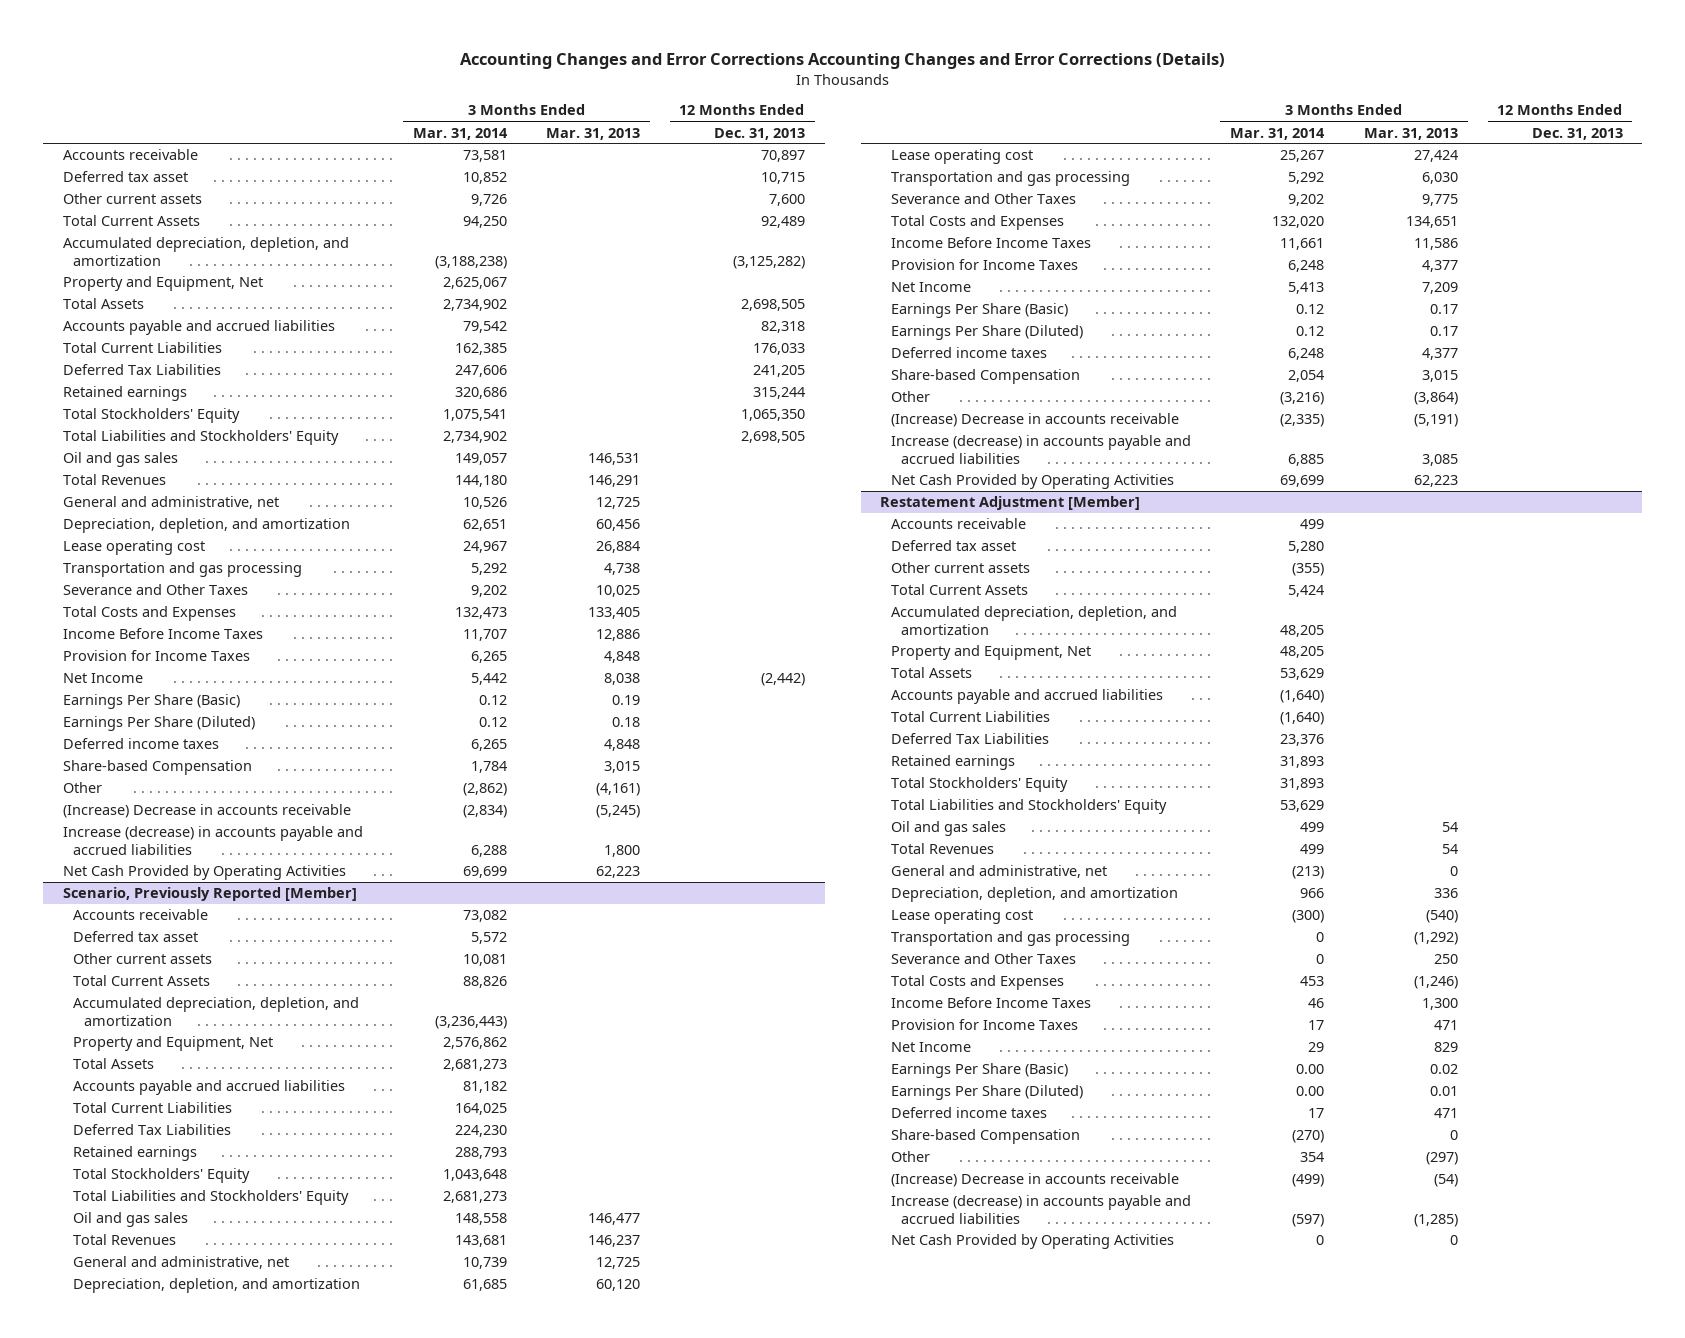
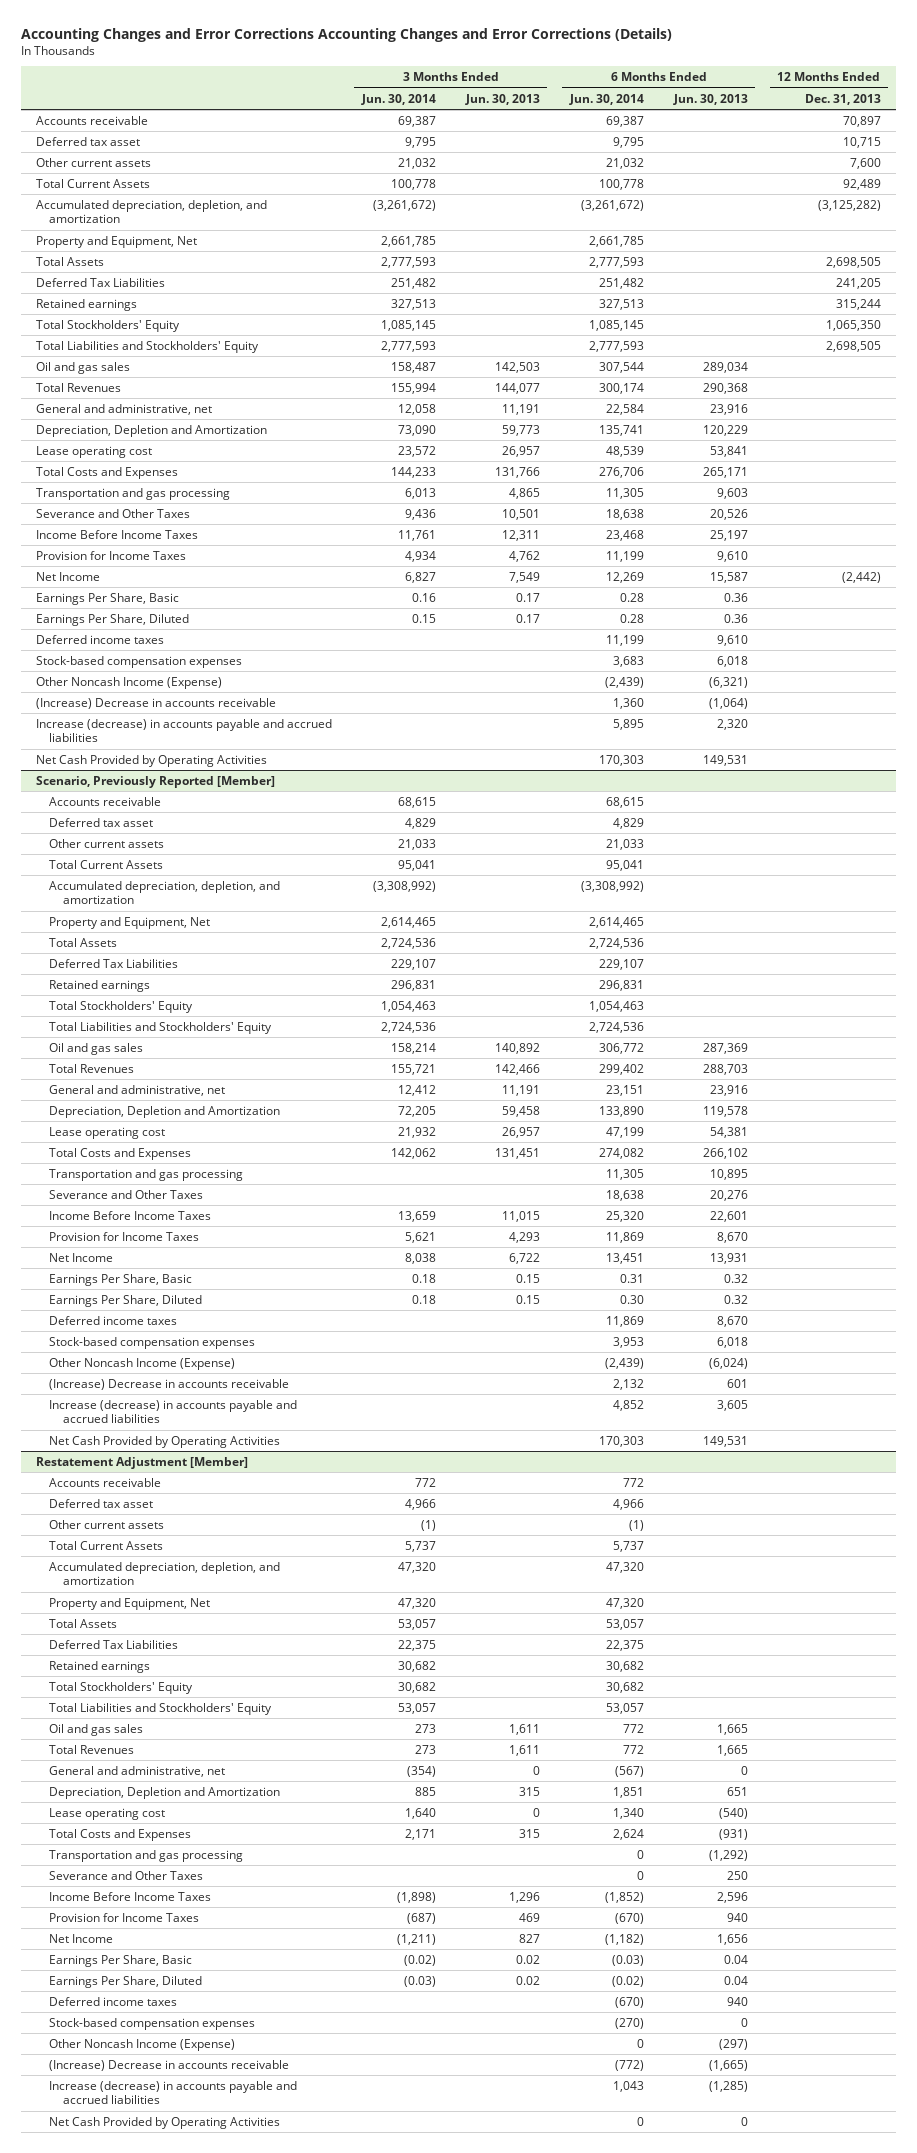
- | 3 Months Ended Mar. 31, 2014 | 3 Months Ended Mar. 31, 2013 | 12 Months Ended Dec. 31, 2013
+ | 3 Months Ended Jun. 30, 2014 | 3 Months Ended Jun. 30, 2013 | 6 Months Ended Jun. 30, 2014 | 6 Months Ended Jun. 30, 2013 | 12 Months Ended Dec. 31, 2013
- Accounts payable and accrued liabilities | 79,542 | | 82,318
- Total Current Liabilities | 162,385 | | 176,033
- Depreciation, depletion, and amortization | 62,651 | 60,456 |
+ Depreciation, Depletion and Amortization | 73,090 | 59,773 | 135,741 | 120,229 |
moved up: Total Costs and Expenses | 144,233 | 131,766 | 276,706 | 265,171 |
- Earnings Per Share (Basic) | 0.12 | 0.19 |
- Earnings Per Share (Diluted) | 0.12 | 0.18 |
+ Earnings Per Share, Basic | 0.16 | 0.17 | 0.28 | 0.36 |
+ Earnings Per Share, Diluted | 0.15 | 0.17 | 0.28 | 0.36 |
- Share-based Compensation | 1,784 | 3,015 |
- Other | (2,862) | (4,161) |
+ Stock-based compensation expenses | | | 3,683 | 6,018 |
+ Other Noncash Income (Expense) | | | (2,439) | (6,321) |
@ Scenario, Previously Reported [Member]
- Accounts payable and accrued liabilities | 81,182 | |
- Total Current Liabilities | 164,025 | |
- Depreciation, depletion, and amortization | 61,685 | 60,120 |
+ Depreciation, Depletion and Amortization | 72,205 | 59,458 | 133,890 | 119,578 |
moved up: Total Costs and Expenses | 142,062 | 131,451 | 274,082 | 266,102 |
- Earnings Per Share (Basic) | 0.12 | 0.17 |
- Earnings Per Share (Diluted) | 0.12 | 0.17 |
+ Earnings Per Share, Basic | 0.18 | 0.15 | 0.31 | 0.32 |
+ Earnings Per Share, Diluted | 0.18 | 0.15 | 0.30 | 0.32 |
- Share-based Compensation | 2,054 | 3,015 |
- Other | (3,216) | (3,864) |
+ Stock-based compensation expenses | | | 3,953 | 6,018 |
+ Other Noncash Income (Expense) | | | (2,439) | (6,024) |
@ Restatement Adjustment [Member]
- Accounts payable and accrued liabilities | (1,640) | |
- Total Current Liabilities | (1,640) | |
- Depreciation, depletion, and amortization | 966 | 336 |
+ Depreciation, Depletion and Amortization | 885 | 315 | 1,851 | 651 |
moved up: Total Costs and Expenses | 2,171 | 315 | 2,624 | (931) |
- Earnings Per Share (Basic) | 0.00 | 0.02 |
- Earnings Per Share (Diluted) | 0.00 | 0.01 |
+ Earnings Per Share, Basic | (0.02) | 0.02 | (0.03) | 0.04 |
+ Earnings Per Share, Diluted | (0.03) | 0.02 | (0.02) | 0.04 |
- Share-based Compensation | (270) | 0 |
- Other | 354 | (297) |
+ Stock-based compensation expenses | | | (270) | 0 |
+ Other Noncash Income (Expense) | | | 0 | (297) |

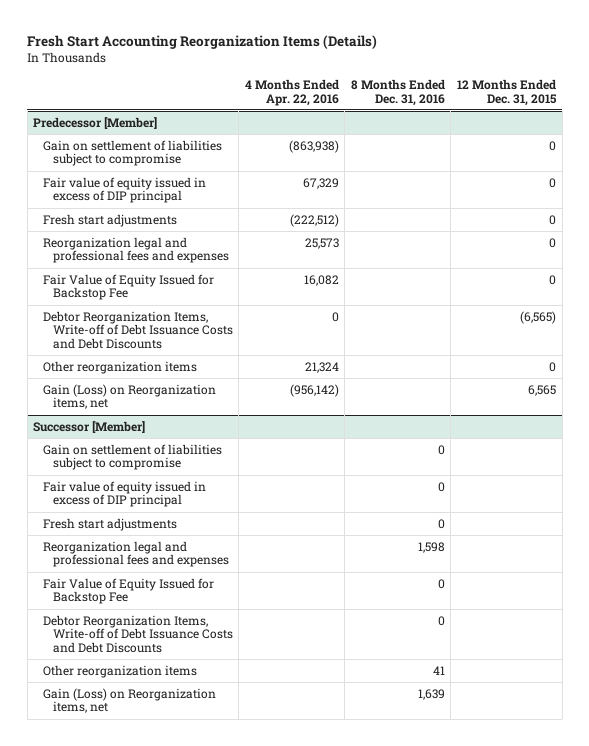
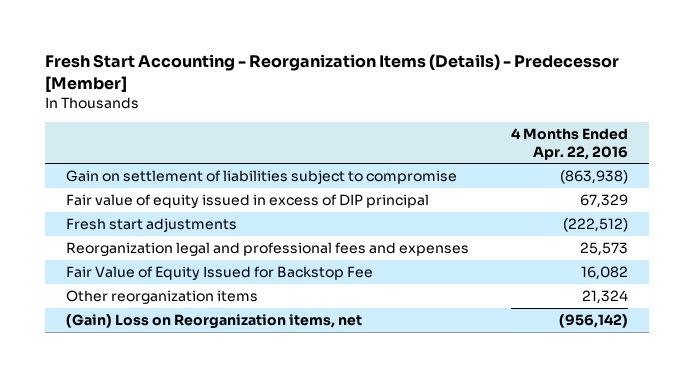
- Fresh Start Accounting Reorganization Items (Details)
+ Fresh Start Accounting - Reorganization Items (Details) - Predecessor [Member]
- | 4 Months Ended Apr. 22, 2016 | 8 Months Ended Dec. 31, 2016 | 12 Months Ended Dec. 31, 2015
+ | 4 Months Ended Apr. 22, 2016
- Predecessor [Member]
- Debtor Reorganization Items, Write-off of Debt Issuance Costs and Debt Discounts | 0 | | (6,565)
- Gain (Loss) on Reorganization items, net | (956,142) | | 6,565
- Successor [Member]
- Gain on settlement of liabilities subject to compromise | | 0 |
- Fair value of equity issued in excess of DIP principal | | 0 |
- Fresh start adjustments | | 0 |
- Reorganization legal and professional fees and expenses | | 1,598 |
- Fair Value of Equity Issued for Backstop Fee | | 0 |
- Debtor Reorganization Items, Write-off of Debt Issuance Costs and Debt Discounts | | 0 |
- Other reorganization items | | 41 |
- Gain (Loss) on Reorganization items, net | | 1,639 |
+ (Gain) Loss on Reorganization items, net | (956,142)

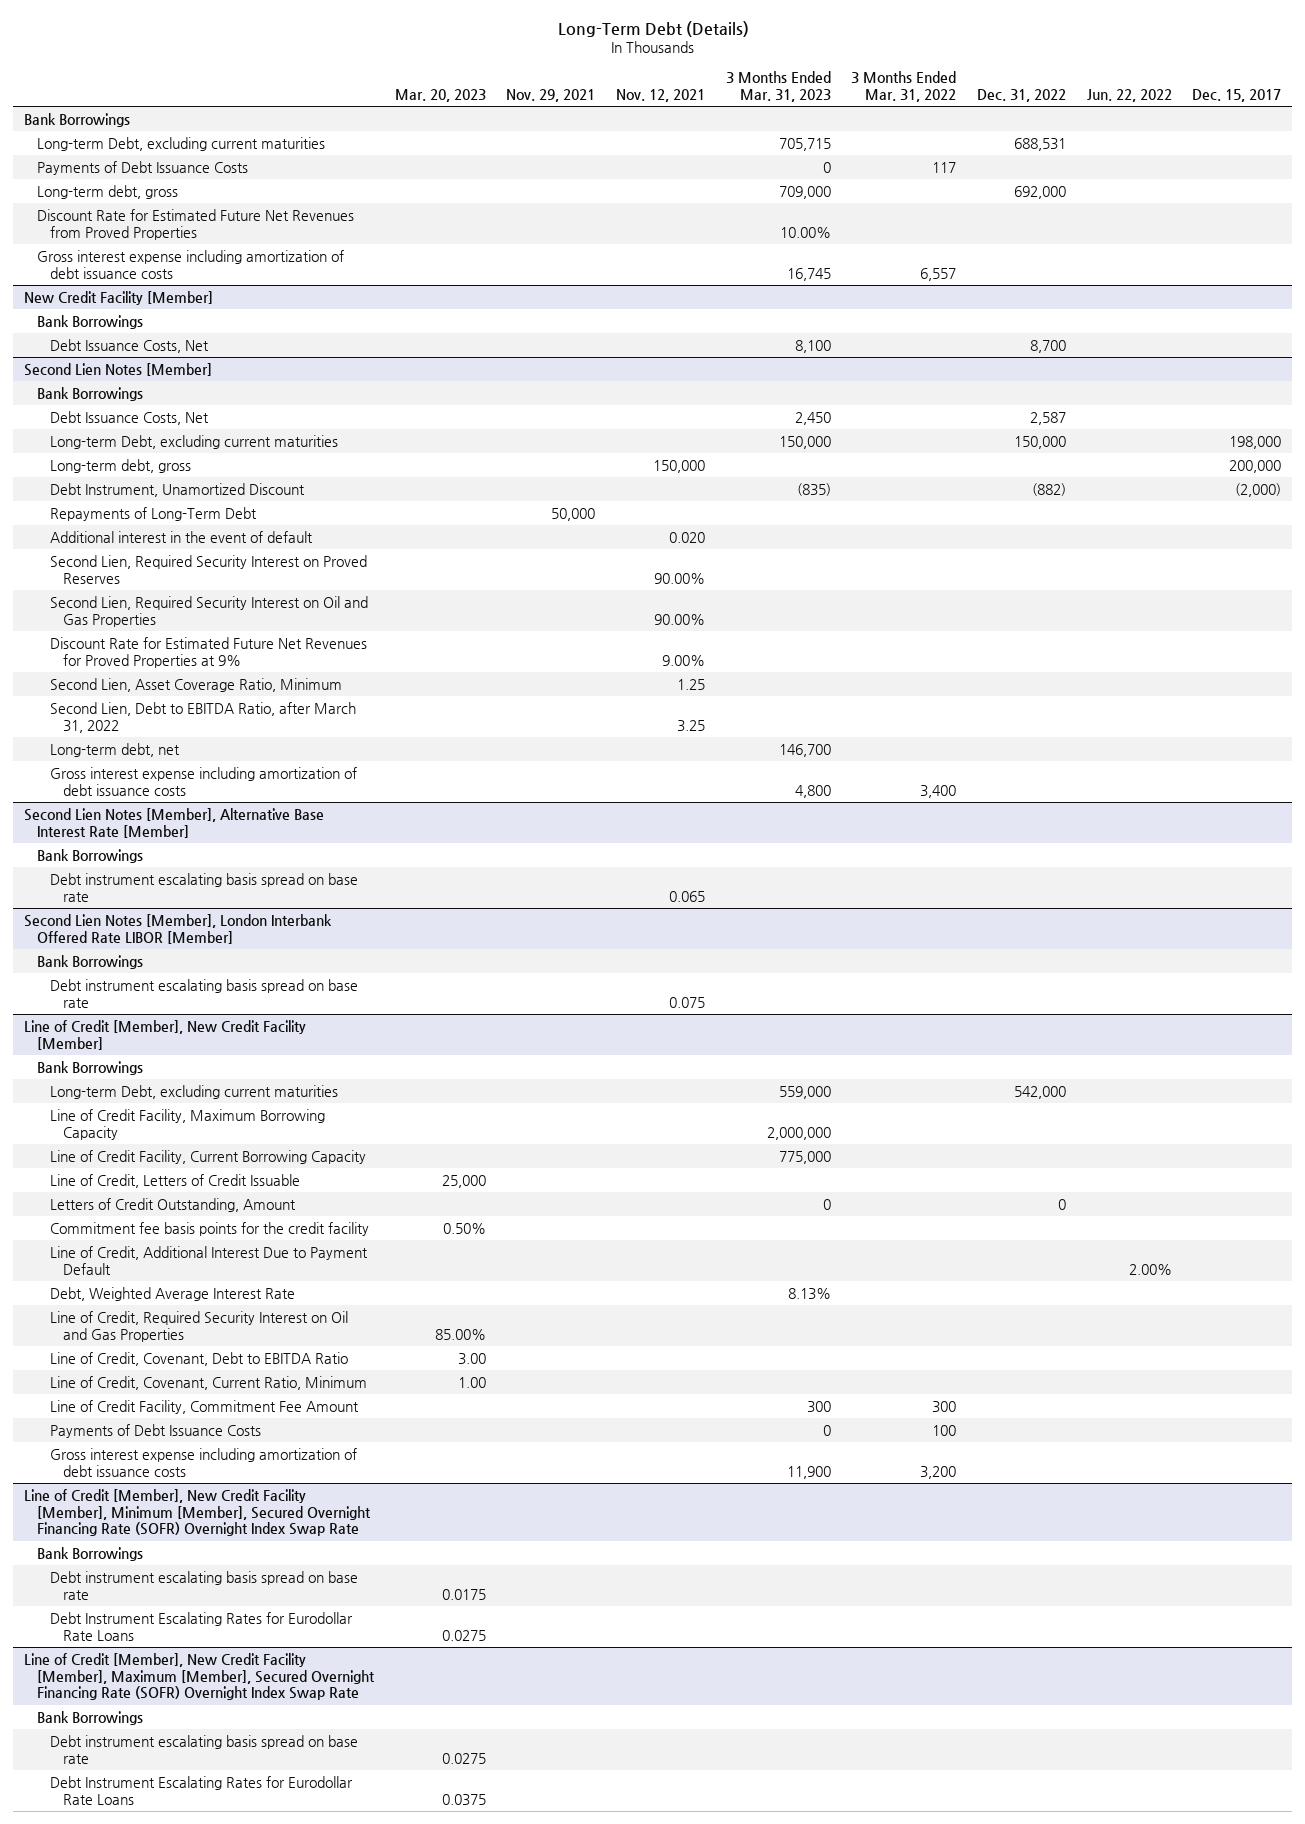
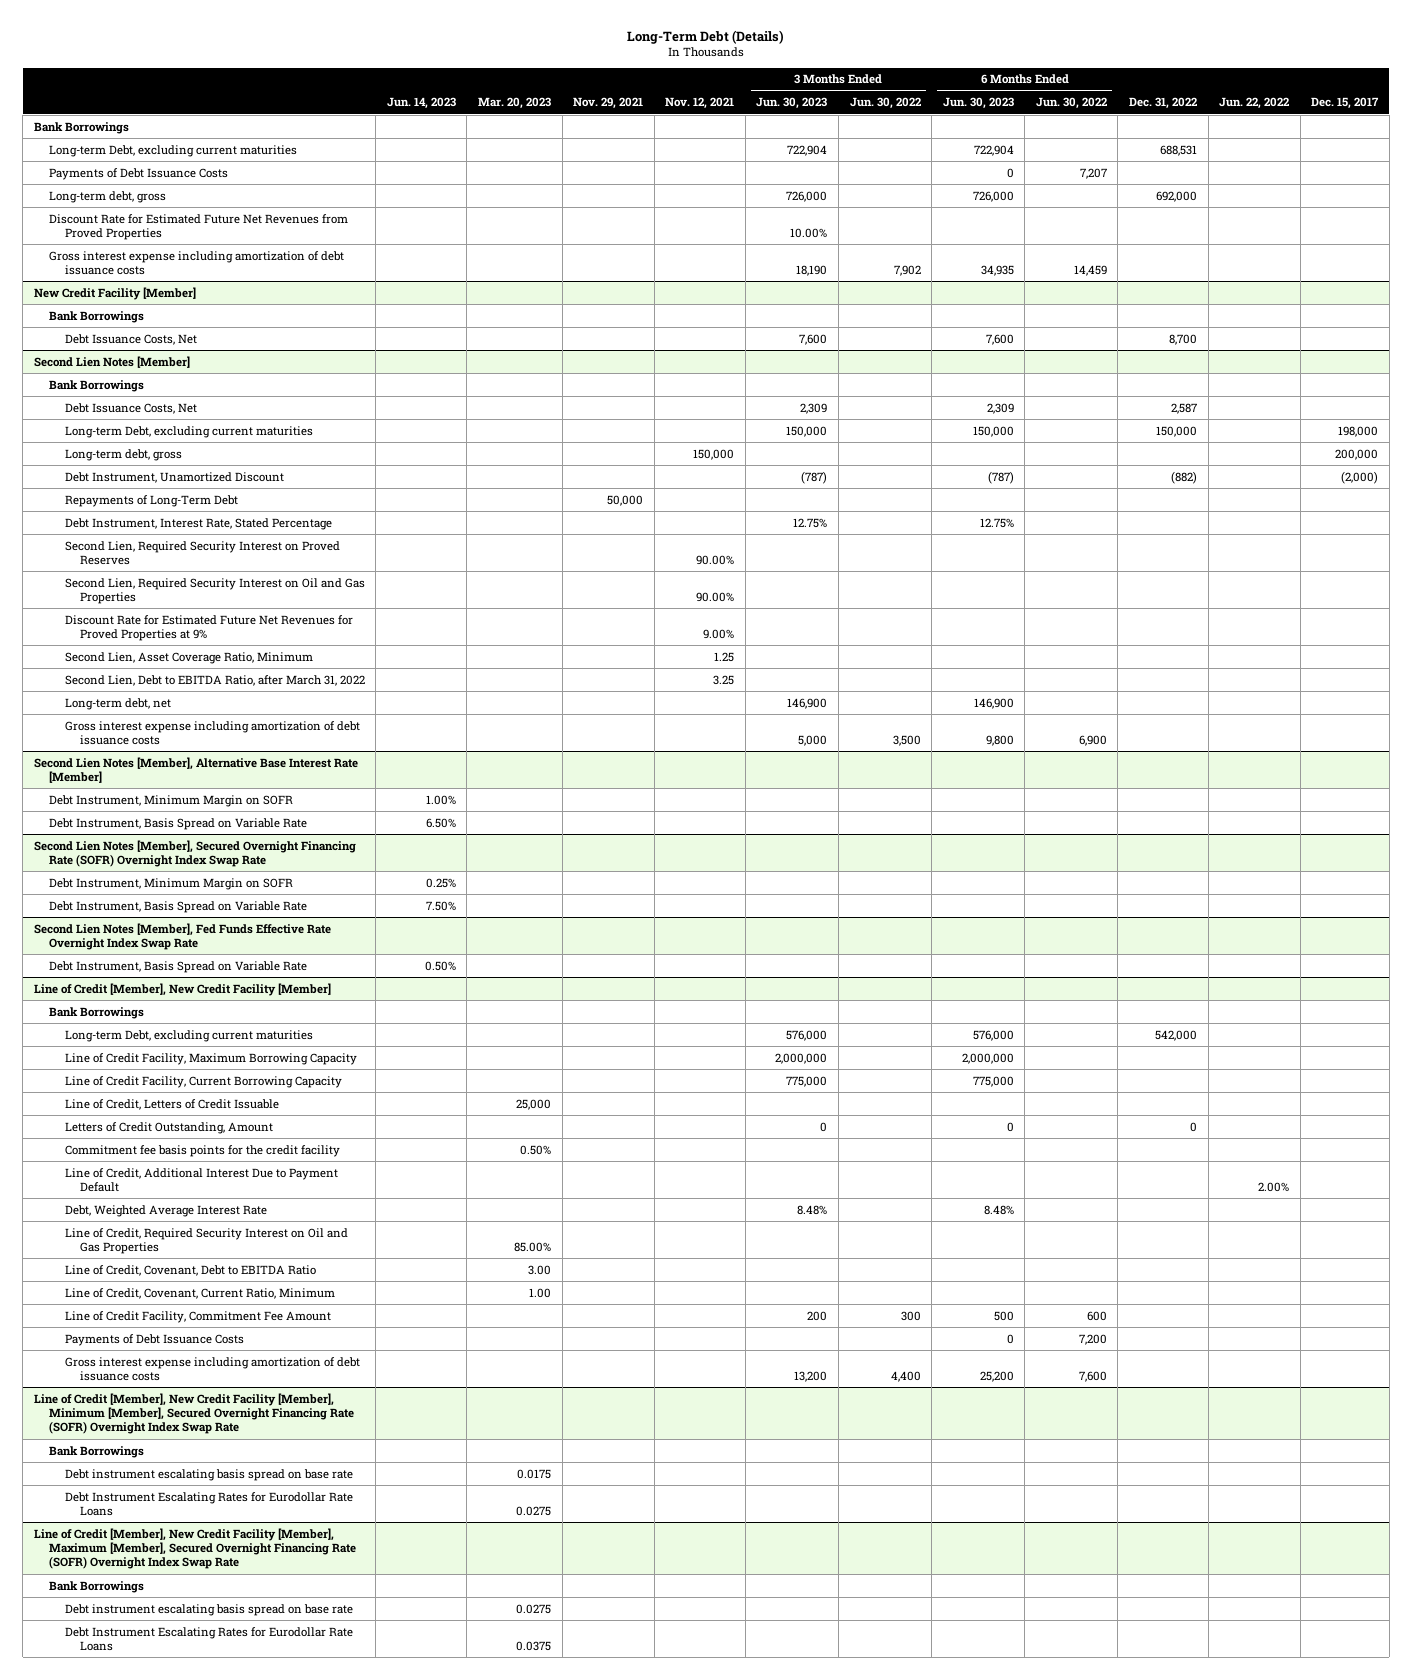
- | Mar. 20, 2023 | Nov. 29, 2021 | Nov. 12, 2021 | 3 Months Ended Mar. 31, 2023 | 3 Months Ended Mar. 31, 2022 | Dec. 31, 2022 | Jun. 22, 2022 | Dec. 15, 2017
+ | Jun. 14, 2023 | Mar. 20, 2023 | Nov. 29, 2021 | Nov. 12, 2021 | 3 Months Ended Jun. 30, 2023 | 3 Months Ended Jun. 30, 2022 | 6 Months Ended Jun. 30, 2023 | 6 Months Ended Jun. 30, 2022 | Dec. 31, 2022 | Jun. 22, 2022 | Dec. 15, 2017
@ Second Lien Notes [Member]
- Additional interest in the event of default | | | 0.020 | | | | |
+ Debt Instrument, Interest Rate, Stated Percentage | | | | | 12.75% | | 12.75% | | | |
@ Second Lien Notes [Member], Alternative Base Interest Rate [Member]
- Bank Borrowings
- Debt instrument escalating basis spread on base rate | | | 0.065 | | | | |
- Second Lien Notes [Member], London Interbank Offered Rate LIBOR [Member]
- Bank Borrowings
- Debt instrument escalating basis spread on base rate | | | 0.075 | | | | |
@ Second Lien Notes [Member], Alternative Base Interest Rate [Member]
+ Debt Instrument, Minimum Margin on SOFR | 1.00% | | | | | | | | | |
+ Debt Instrument, Basis Spread on Variable Rate | 6.50% | | | | | | | | | |
+ Second Lien Notes [Member], Secured Overnight Financing Rate (SOFR) Overnight Index Swap Rate
+ Debt Instrument, Minimum Margin on SOFR | 0.25% | | | | | | | | | |
+ Debt Instrument, Basis Spread on Variable Rate | 7.50% | | | | | | | | | |
+ Second Lien Notes [Member], Fed Funds Effective Rate Overnight Index Swap Rate
+ Debt Instrument, Basis Spread on Variable Rate | 0.50% | | | | | | | | | |

